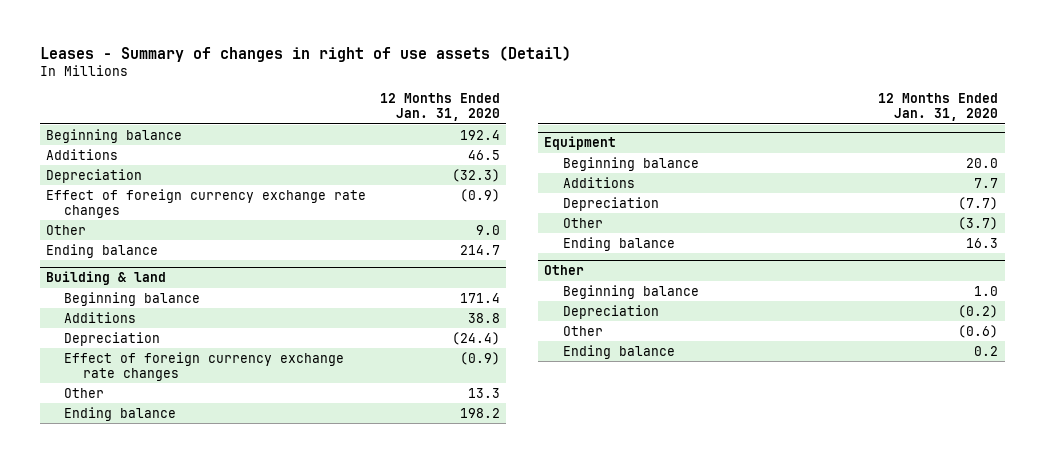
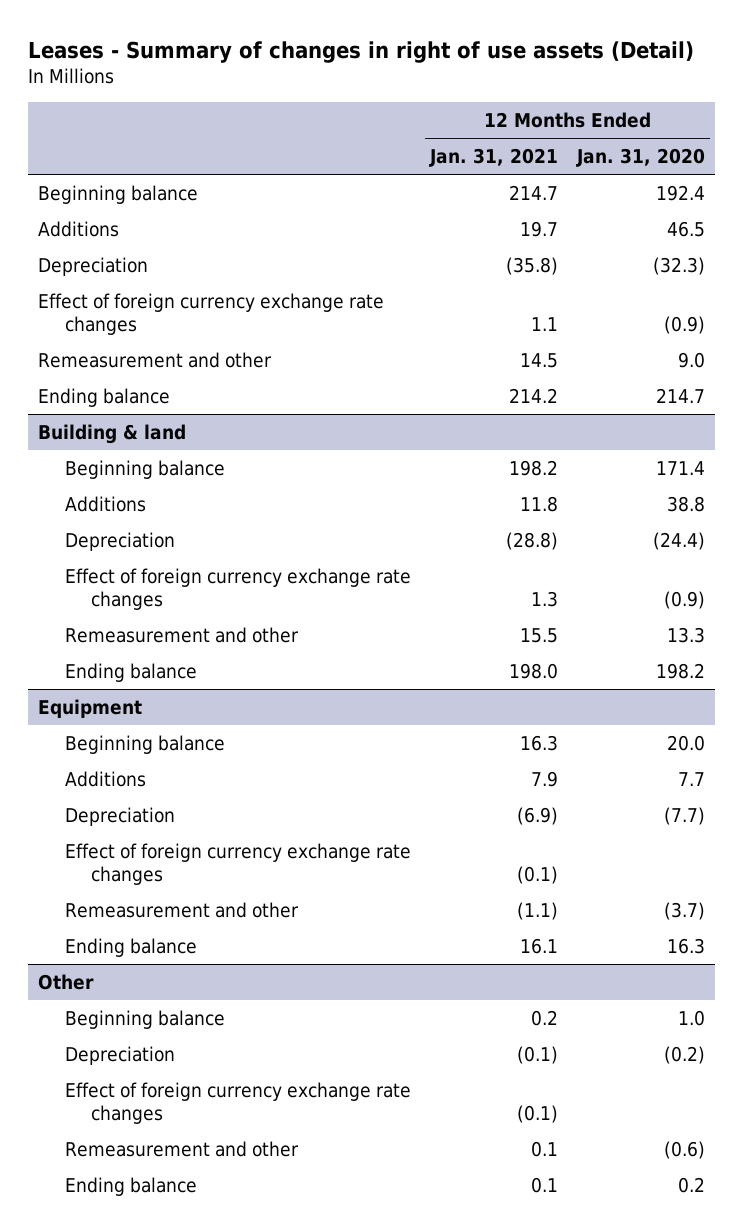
- | 12 Months Ended Jan. 31, 2020
+ | 12 Months Ended Jan. 31, 2021 | 12 Months Ended Jan. 31, 2020
- Other | 9.0
+ Remeasurement and other | 14.5 | 9.0
@ Building & land
- Other | 13.3
+ Remeasurement and other | 15.5 | 13.3
@ Equipment
- Other | (3.7)
+ Effect of foreign currency exchange rate changes | (0.1) |
+ Remeasurement and other | (1.1) | (3.7)
@ Other
- Other | (0.6)
+ Effect of foreign currency exchange rate changes | (0.1) |
+ Remeasurement and other | 0.1 | (0.6)

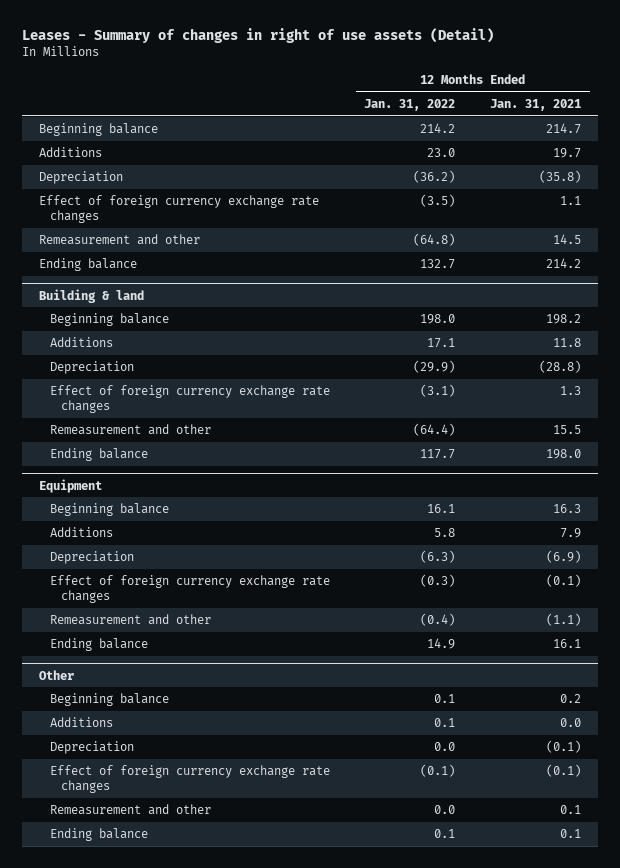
- | 12 Months Ended Jan. 31, 2021 | 12 Months Ended Jan. 31, 2020
+ | 12 Months Ended Jan. 31, 2022 | 12 Months Ended Jan. 31, 2021
@ Other
+ Additions | 0.1 | 0.0

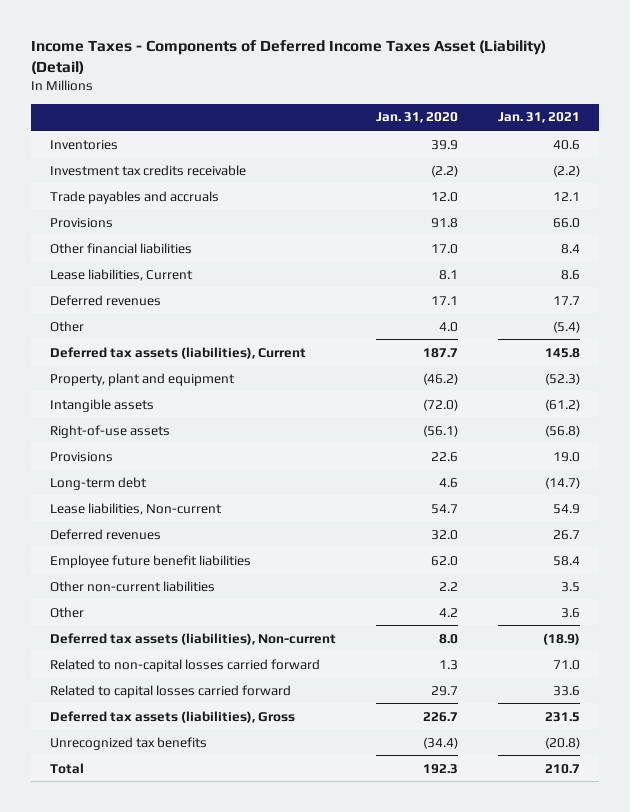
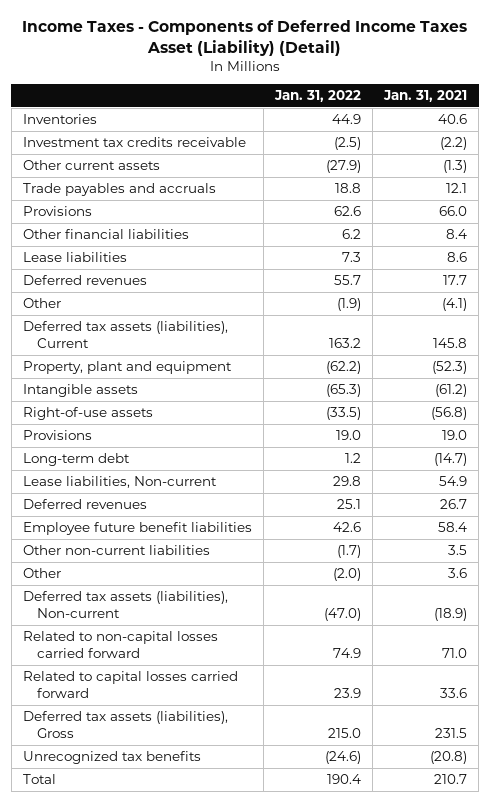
- | Jan. 31, 2020 | Jan. 31, 2021
+ | Jan. 31, 2022 | Jan. 31, 2021
+ Other current assets | (27.9) | (1.3)
- Lease liabilities, Current | 8.1 | 8.6
+ Lease liabilities | 7.3 | 8.6
- Other | 4.0 | (5.4)
+ Other | (1.9) | (4.1)

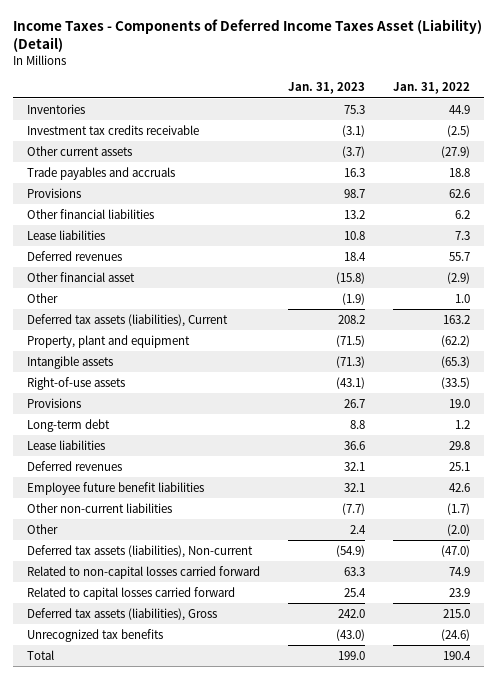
- | Jan. 31, 2022 | Jan. 31, 2021
+ | Jan. 31, 2023 | Jan. 31, 2022
- Other | (1.9) | (4.1)
+ Other financial asset | (15.8) | (2.9)
+ Other | (1.9) | 1.0
- Lease liabilities, Non-current | 29.8 | 54.9
+ Lease liabilities | 36.6 | 29.8

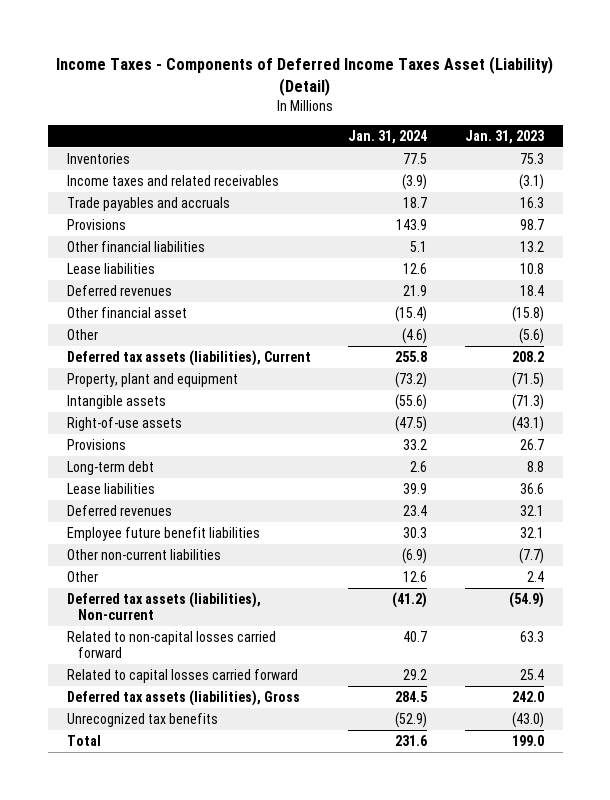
- | Jan. 31, 2023 | Jan. 31, 2022
+ | Jan. 31, 2024 | Jan. 31, 2023
- Investment tax credits receivable | (3.1) | (2.5)
- Other current assets | (3.7) | (27.9)
+ Income taxes and related receivables | (3.9) | (3.1)
- Other | (1.9) | 1.0
+ Other | (4.6) | (5.6)

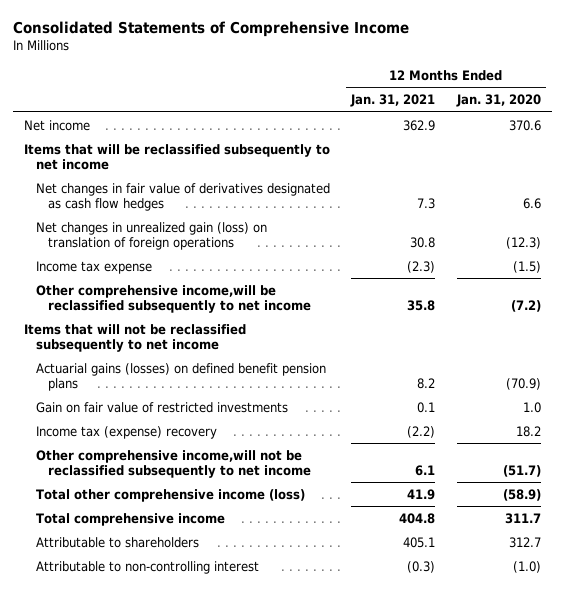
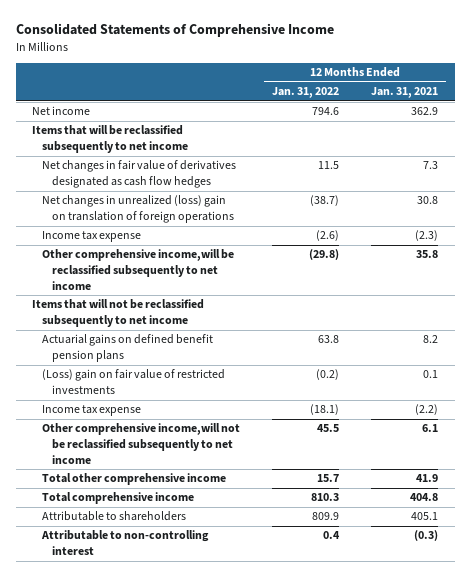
- | 12 Months Ended Jan. 31, 2021 | 12 Months Ended Jan. 31, 2020
+ | 12 Months Ended Jan. 31, 2022 | 12 Months Ended Jan. 31, 2021
- Net changes in unrealized gain (loss) on translation of foreign operations | 30.8 | (12.3)
+ Net changes in unrealized (loss) gain on translation of foreign operations | (38.7) | 30.8
- Actuarial gains (losses) on defined benefit pension plans | 8.2 | (70.9)
- Gain on fair value of restricted investments | 0.1 | 1.0
- Income tax (expense) recovery | (2.2) | 18.2
+ Actuarial gains on defined benefit pension plans | 63.8 | 8.2
+ (Loss) gain on fair value of restricted investments | (0.2) | 0.1
+ Income tax expense | (18.1) | (2.2)
- Total other comprehensive income (loss) | 41.9 | (58.9)
+ Total other comprehensive income | 15.7 | 41.9

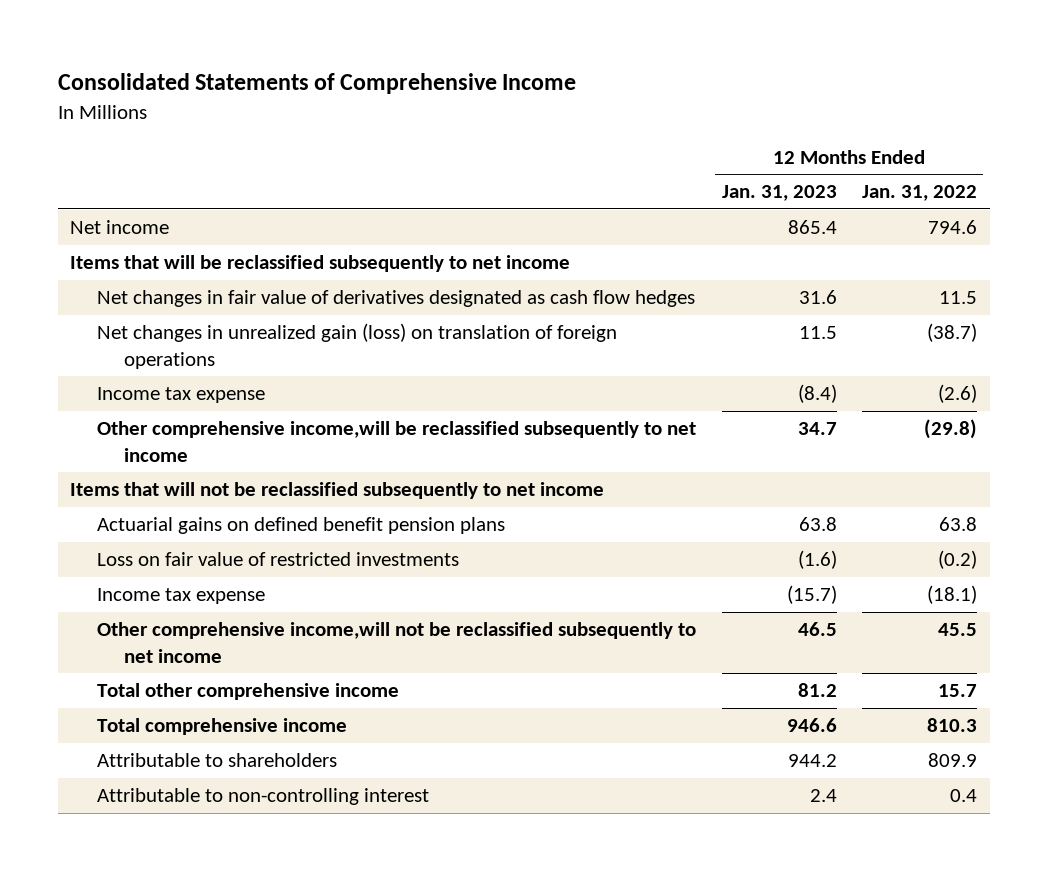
- | 12 Months Ended Jan. 31, 2022 | 12 Months Ended Jan. 31, 2021
+ | 12 Months Ended Jan. 31, 2023 | 12 Months Ended Jan. 31, 2022
- Net changes in unrealized (loss) gain on translation of foreign operations | (38.7) | 30.8
+ Net changes in unrealized gain (loss) on translation of foreign operations | 11.5 | (38.7)
- (Loss) gain on fair value of restricted investments | (0.2) | 0.1
+ Loss on fair value of restricted investments | (1.6) | (0.2)

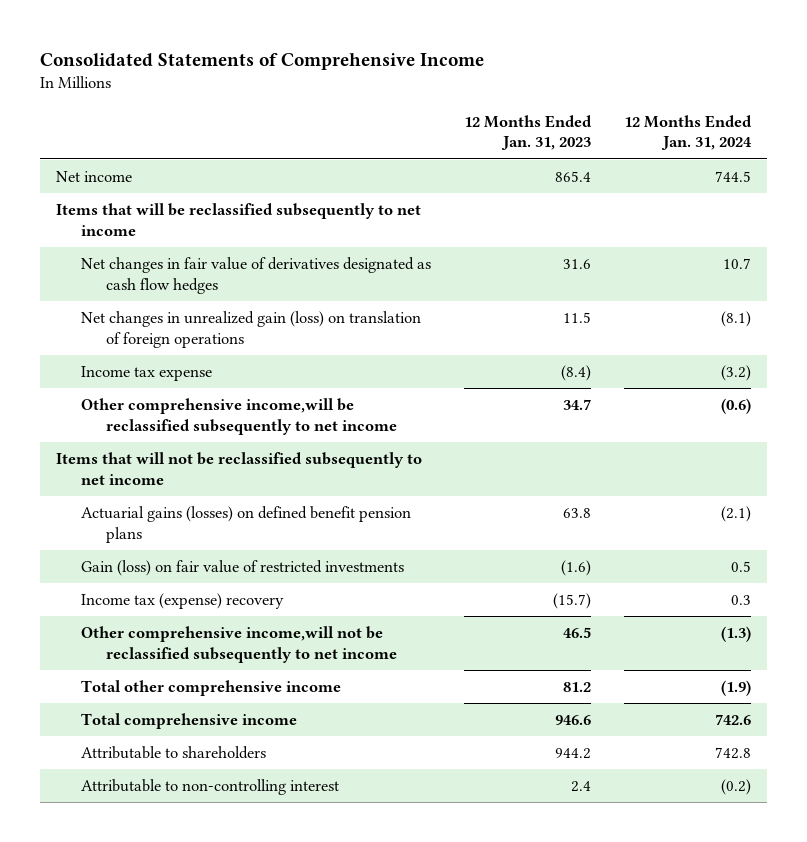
- | 12 Months Ended Jan. 31, 2023 | 12 Months Ended Jan. 31, 2022
+ | 12 Months Ended Jan. 31, 2023 | 12 Months Ended Jan. 31, 2024
- Actuarial gains on defined benefit pension plans | 63.8 | 63.8
- Loss on fair value of restricted investments | (1.6) | (0.2)
- Income tax expense | (15.7) | (18.1)
+ Actuarial gains (losses) on defined benefit pension plans | 63.8 | (2.1)
+ Gain (loss) on fair value of restricted investments | (1.6) | 0.5
+ Income tax (expense) recovery | (15.7) | 0.3

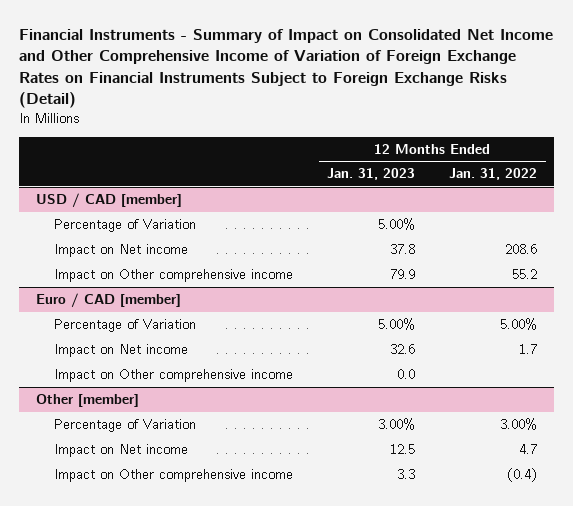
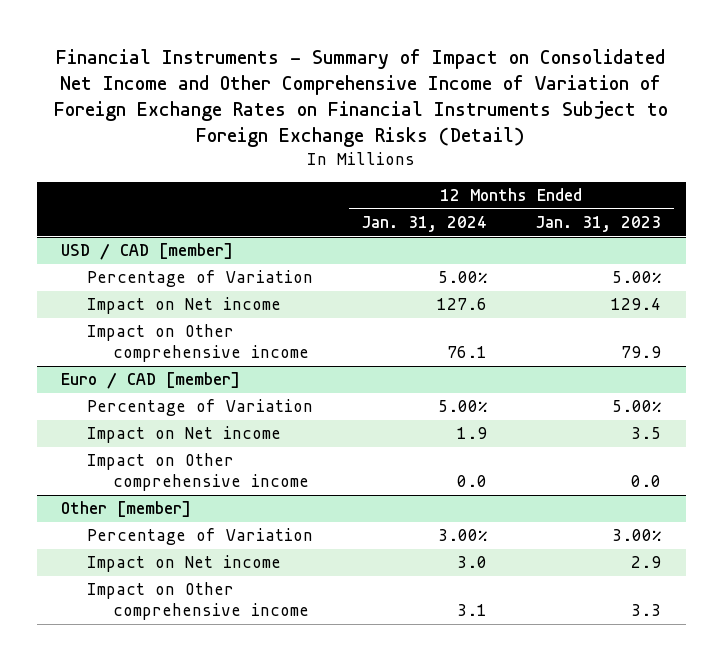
- | 12 Months Ended Jan. 31, 2023 | 12 Months Ended Jan. 31, 2022
+ | 12 Months Ended Jan. 31, 2024 | 12 Months Ended Jan. 31, 2023
@ USD / CAD [member]
- Impact on Net income | 37.8 | 208.6
+ Impact on Net income | 127.6 | 129.4
@ Euro / CAD [member]
- Impact on Net income | 32.6 | 1.7
+ Impact on Net income | 1.9 | 3.5
@ Other [member]
- Impact on Net income | 12.5 | 4.7
+ Impact on Net income | 3.0 | 2.9

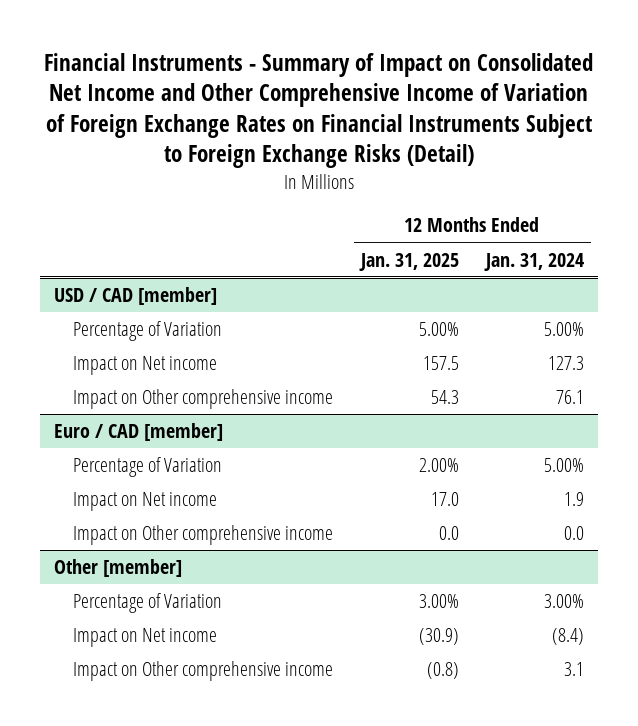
- | 12 Months Ended Jan. 31, 2024 | 12 Months Ended Jan. 31, 2023
+ | 12 Months Ended Jan. 31, 2025 | 12 Months Ended Jan. 31, 2024
@ USD / CAD [member]
- Impact on Net income | 127.6 | 129.4
+ Impact on Net income | 157.5 | 127.3
@ Other [member]
- Impact on Net income | 3.0 | 2.9
+ Impact on Net income | (30.9) | (8.4)

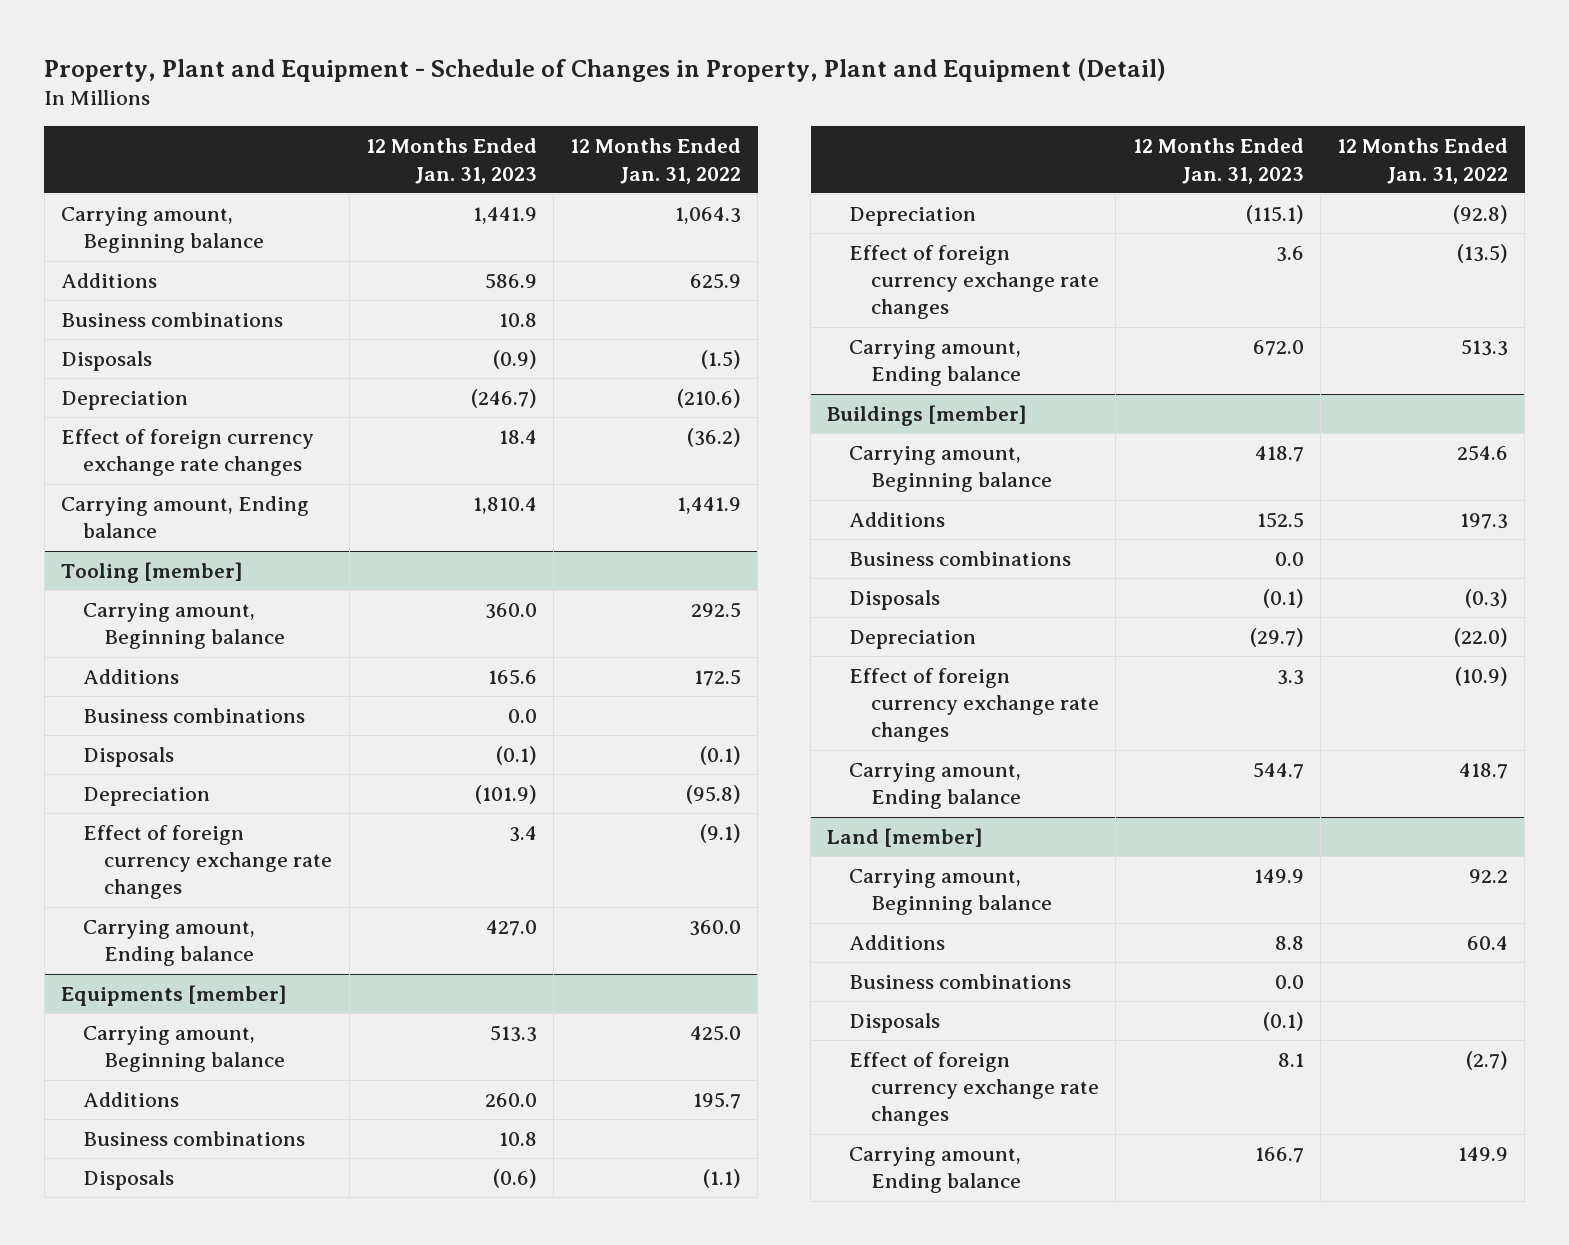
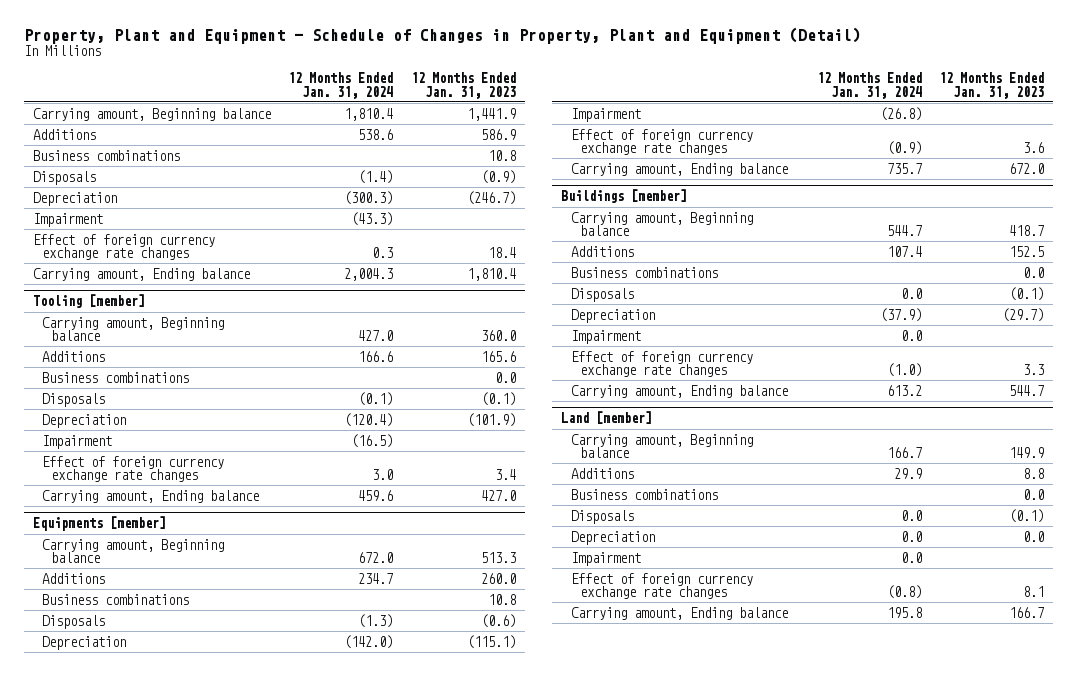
- | 12 Months Ended Jan. 31, 2023 | 12 Months Ended Jan. 31, 2022
+ | 12 Months Ended Jan. 31, 2024 | 12 Months Ended Jan. 31, 2023
+ Impairment | (43.3) |
@ Tooling [member]
+ Impairment | (16.5) |
@ Equipments [member]
+ Impairment | (26.8) |
@ Buildings [member]
+ Impairment | 0.0 |
@ Land [member]
+ Depreciation | 0.0 | 0.0
+ Impairment | 0.0 |

